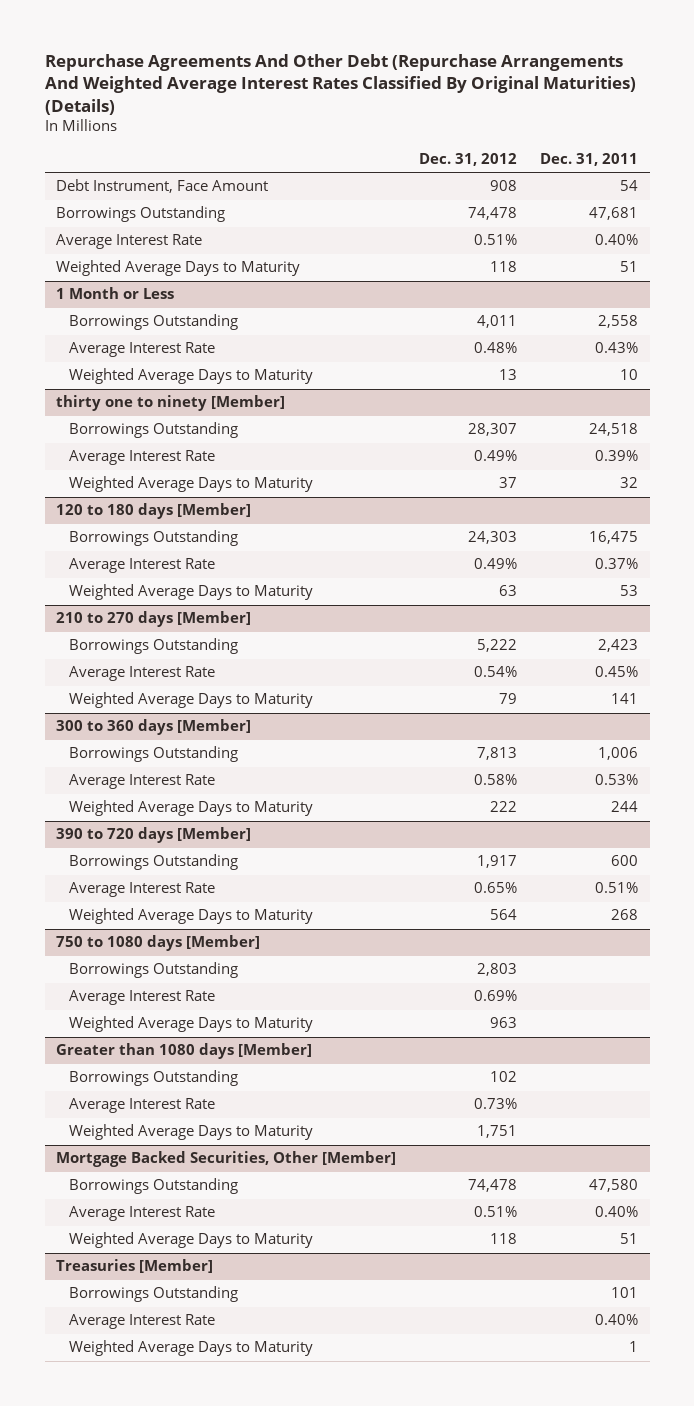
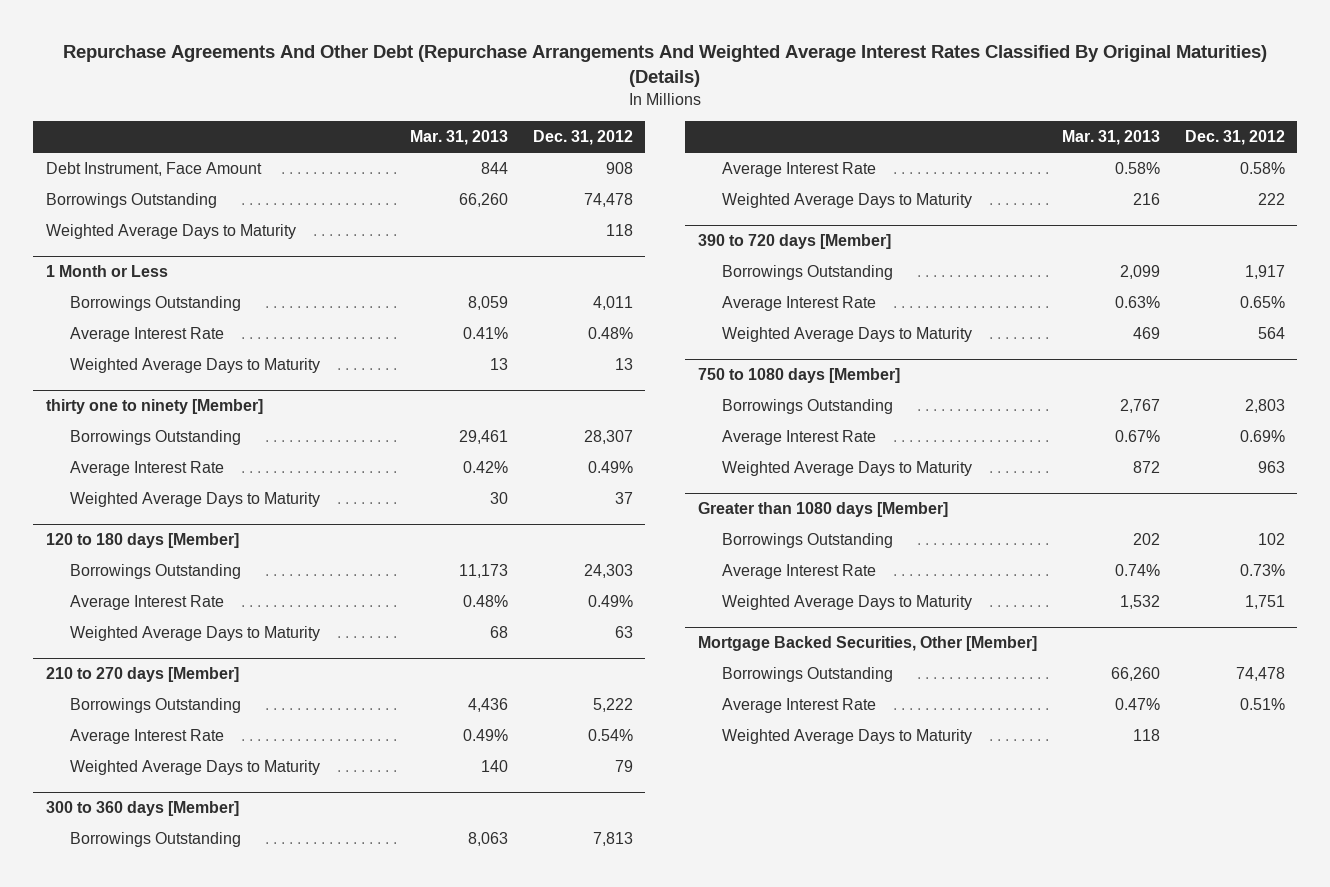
- | Dec. 31, 2012 | Dec. 31, 2011
+ | Mar. 31, 2013 | Dec. 31, 2012
- Average Interest Rate | 0.51% | 0.40%
@ Mortgage Backed Securities, Other [Member]
- Weighted Average Days to Maturity | 118 | 51
- Treasuries [Member]
- Borrowings Outstanding | | 101
- Average Interest Rate | | 0.40%

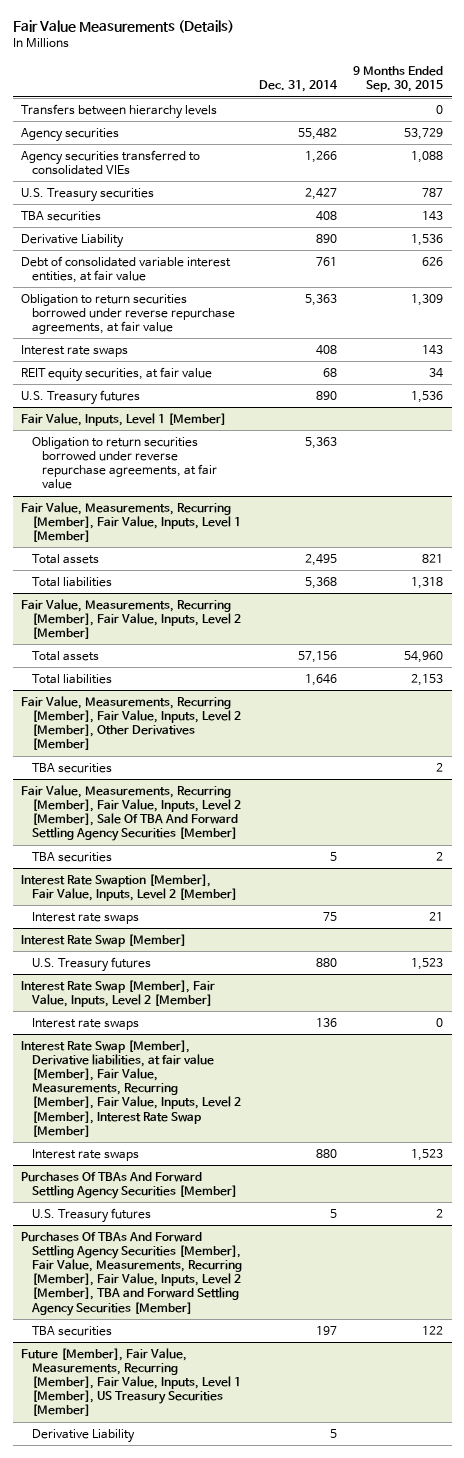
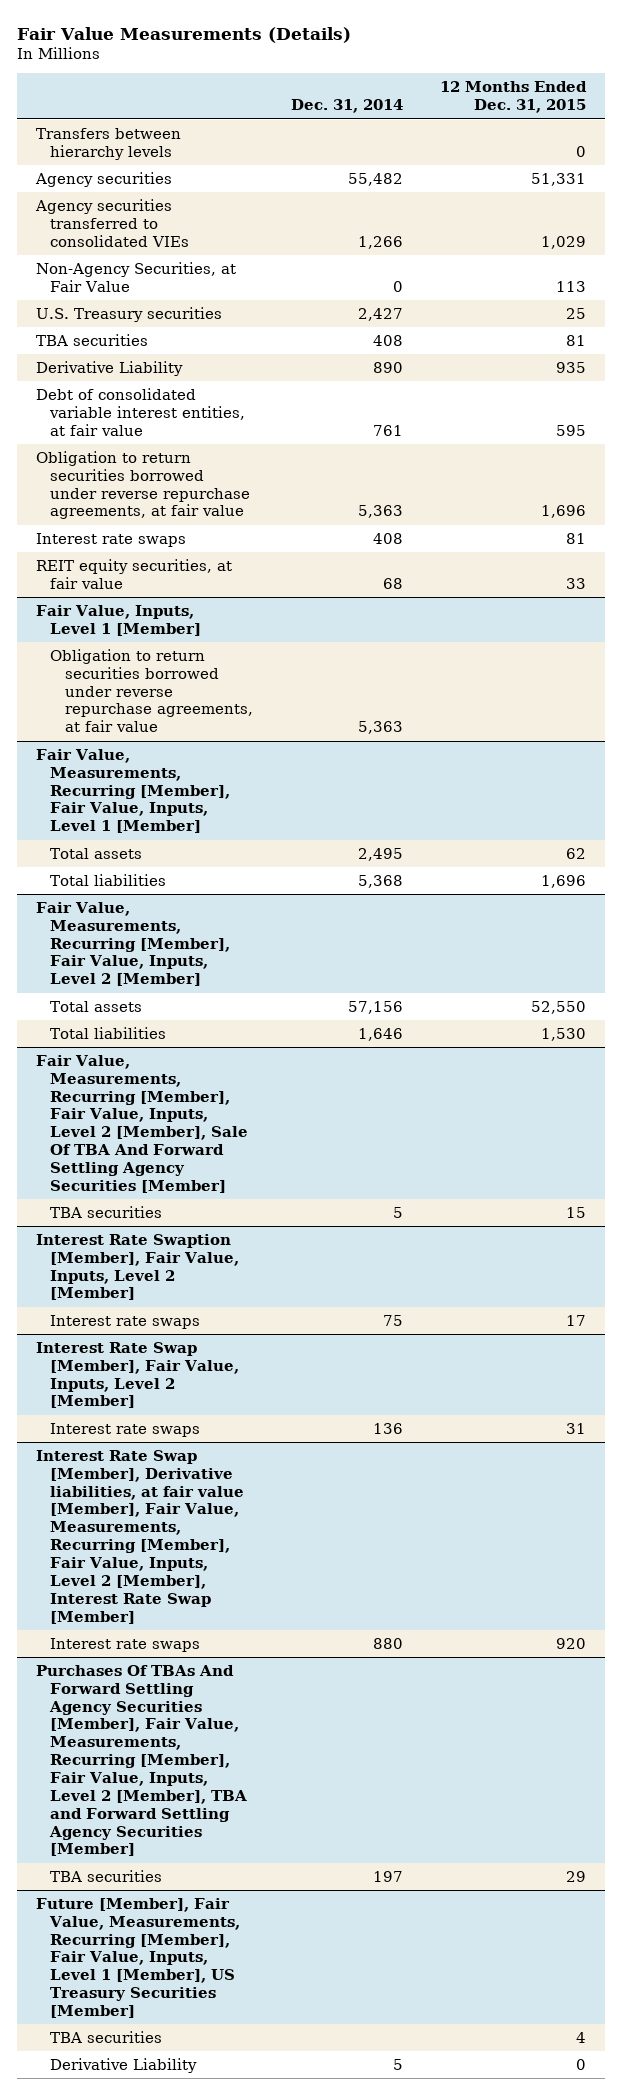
- | Dec. 31, 2014 | 9 Months Ended Sep. 30, 2015
+ | Dec. 31, 2014 | 12 Months Ended Dec. 31, 2015
+ Non-Agency Securities, at Fair Value | 0 | 113
- U.S. Treasury futures | 890 | 1,536
- Fair Value, Measurements, Recurring [Member], Fair Value, Inputs, Level 2 [Member], Other Derivatives [Member]
- TBA securities | | 2
- Interest Rate Swap [Member]
- U.S. Treasury futures | 880 | 1,523
- Purchases Of TBAs And Forward Settling Agency Securities [Member]
- U.S. Treasury futures | 5 | 2
@ Future [Member], Fair Value, Measurements, Recurring [Member], Fair Value, Inputs, Level 1 [Member], US Treasury Securities [Member]
+ TBA securities | | 4

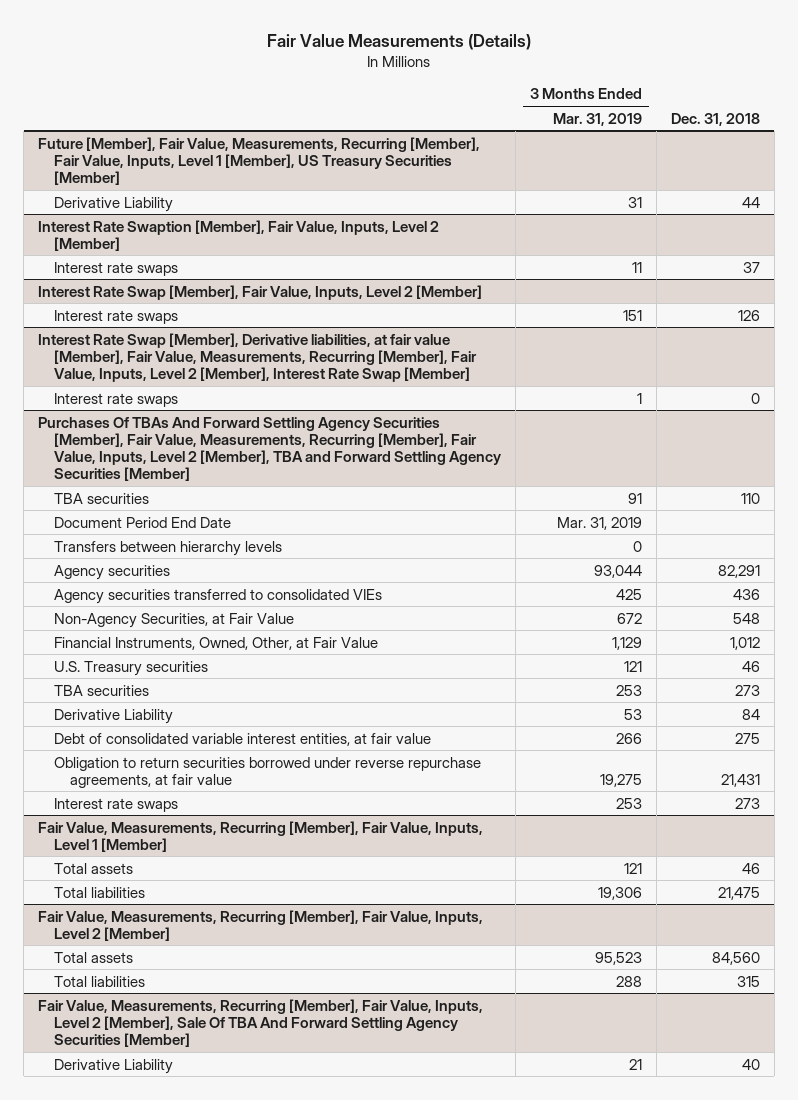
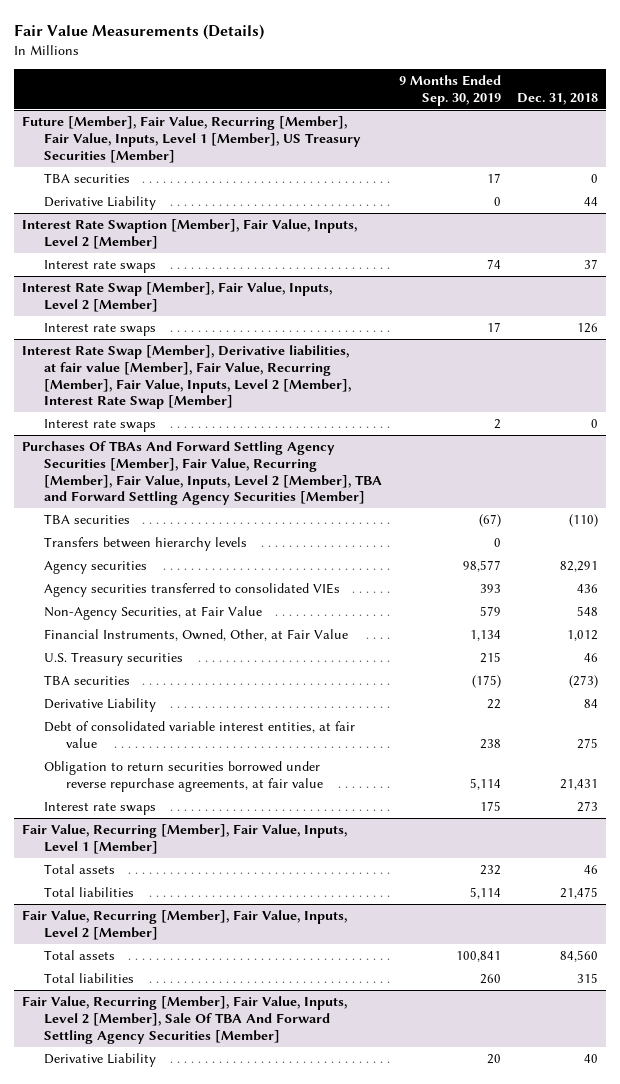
- | 3 Months Ended Mar. 31, 2019 | Dec. 31, 2018
+ | 9 Months Ended Sep. 30, 2019 | Dec. 31, 2018
- Future [Member], Fair Value, Measurements, Recurring [Member], Fair Value, Inputs, Level 1 [Member], US Treasury Securities [Member]
+ Future [Member], Fair Value, Recurring [Member], Fair Value, Inputs, Level 1 [Member], US Treasury Securities [Member]
+ TBA securities | 17 | 0
- Interest Rate Swap [Member], Derivative liabilities, at fair value [Member], Fair Value, Measurements, Recurring [Member], Fair Value, Inputs, Level 2 [Member], Interest Rate Swap [Member]
+ Interest Rate Swap [Member], Derivative liabilities, at fair value [Member], Fair Value, Recurring [Member], Fair Value, Inputs, Level 2 [Member], Interest Rate Swap [Member]
- Purchases Of TBAs And Forward Settling Agency Securities [Member], Fair Value, Measurements, Recurring [Member], Fair Value, Inputs, Level 2 [Member], TBA and Forward Settling Agency Securities [Member]
- TBA securities | 91 | 110
- Document Period End Date | Mar. 31, 2019 |
+ Purchases Of TBAs And Forward Settling Agency Securities [Member], Fair Value, Recurring [Member], Fair Value, Inputs, Level 2 [Member], TBA and Forward Settling Agency Securities [Member]
+ TBA securities | (67) | (110)
- TBA securities | 253 | 273
+ TBA securities | (175) | (273)
- Fair Value, Measurements, Recurring [Member], Fair Value, Inputs, Level 1 [Member]
+ Fair Value, Recurring [Member], Fair Value, Inputs, Level 1 [Member]
- Fair Value, Measurements, Recurring [Member], Fair Value, Inputs, Level 2 [Member]
+ Fair Value, Recurring [Member], Fair Value, Inputs, Level 2 [Member]
- Fair Value, Measurements, Recurring [Member], Fair Value, Inputs, Level 2 [Member], Sale Of TBA And Forward Settling Agency Securities [Member]
+ Fair Value, Recurring [Member], Fair Value, Inputs, Level 2 [Member], Sale Of TBA And Forward Settling Agency Securities [Member]

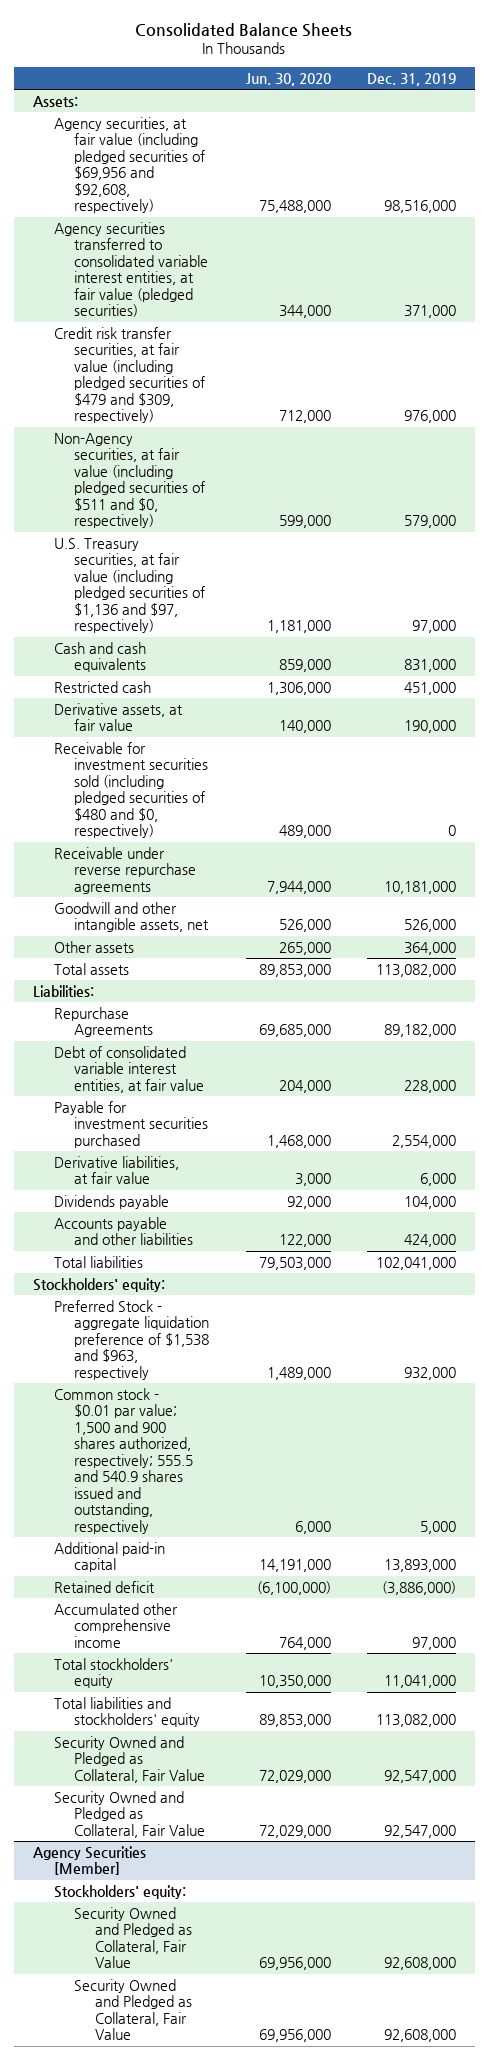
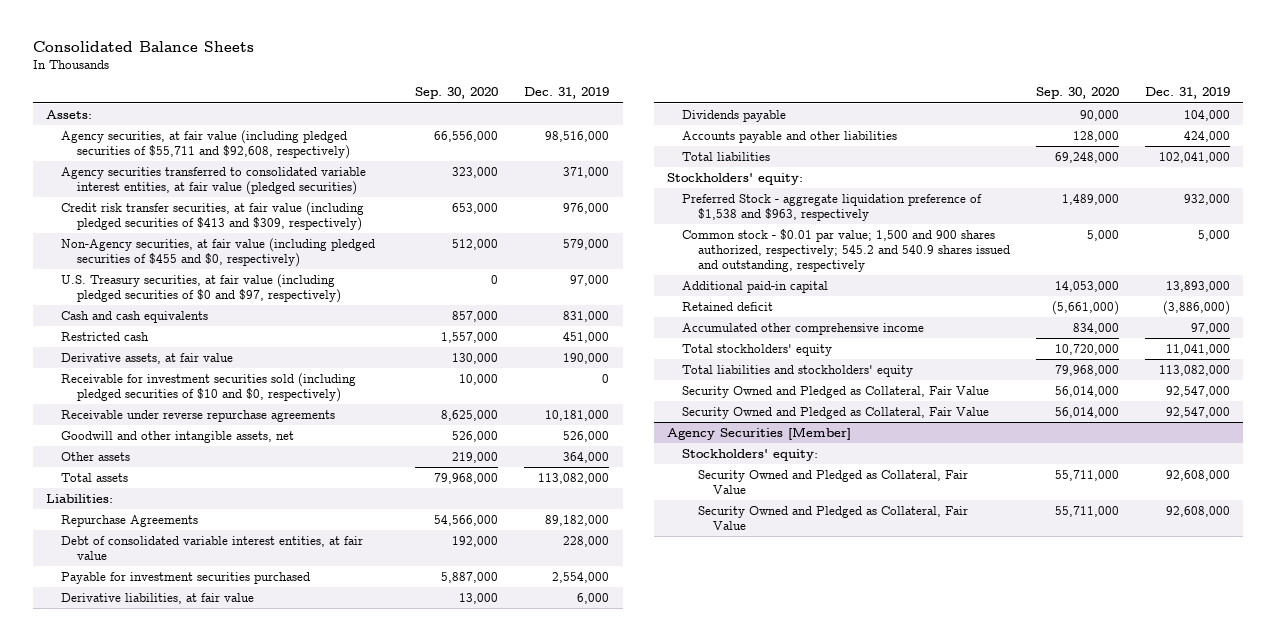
- | Jun. 30, 2020 | Dec. 31, 2019
+ | Sep. 30, 2020 | Dec. 31, 2019
- Agency securities, at fair value (including pledged securities of $69,956 and $92,608, respectively) | 75,488,000 | 98,516,000
+ Agency securities, at fair value (including pledged securities of $55,711 and $92,608, respectively) | 66,556,000 | 98,516,000
- Credit risk transfer securities, at fair value (including pledged securities of $479 and $309, respectively) | 712,000 | 976,000
- Non-Agency securities, at fair value (including pledged securities of $511 and $0, respectively) | 599,000 | 579,000
- U.S. Treasury securities, at fair value (including pledged securities of $1,136 and $97, respectively) | 1,181,000 | 97,000
+ Credit risk transfer securities, at fair value (including pledged securities of $413 and $309, respectively) | 653,000 | 976,000
+ Non-Agency securities, at fair value (including pledged securities of $455 and $0, respectively) | 512,000 | 579,000
+ U.S. Treasury securities, at fair value (including pledged securities of $0 and $97, respectively) | 0 | 97,000
- Receivable for investment securities sold (including pledged securities of $480 and $0, respectively) | 489,000 | 0
+ Receivable for investment securities sold (including pledged securities of $10 and $0, respectively) | 10,000 | 0
- Common stock - $0.01 par value; 1,500 and 900 shares authorized, respectively; 555.5 and 540.9 shares issued and outstanding, respectively | 6,000 | 5,000
+ Common stock - $0.01 par value; 1,500 and 900 shares authorized, respectively; 545.2 and 540.9 shares issued and outstanding, respectively | 5,000 | 5,000

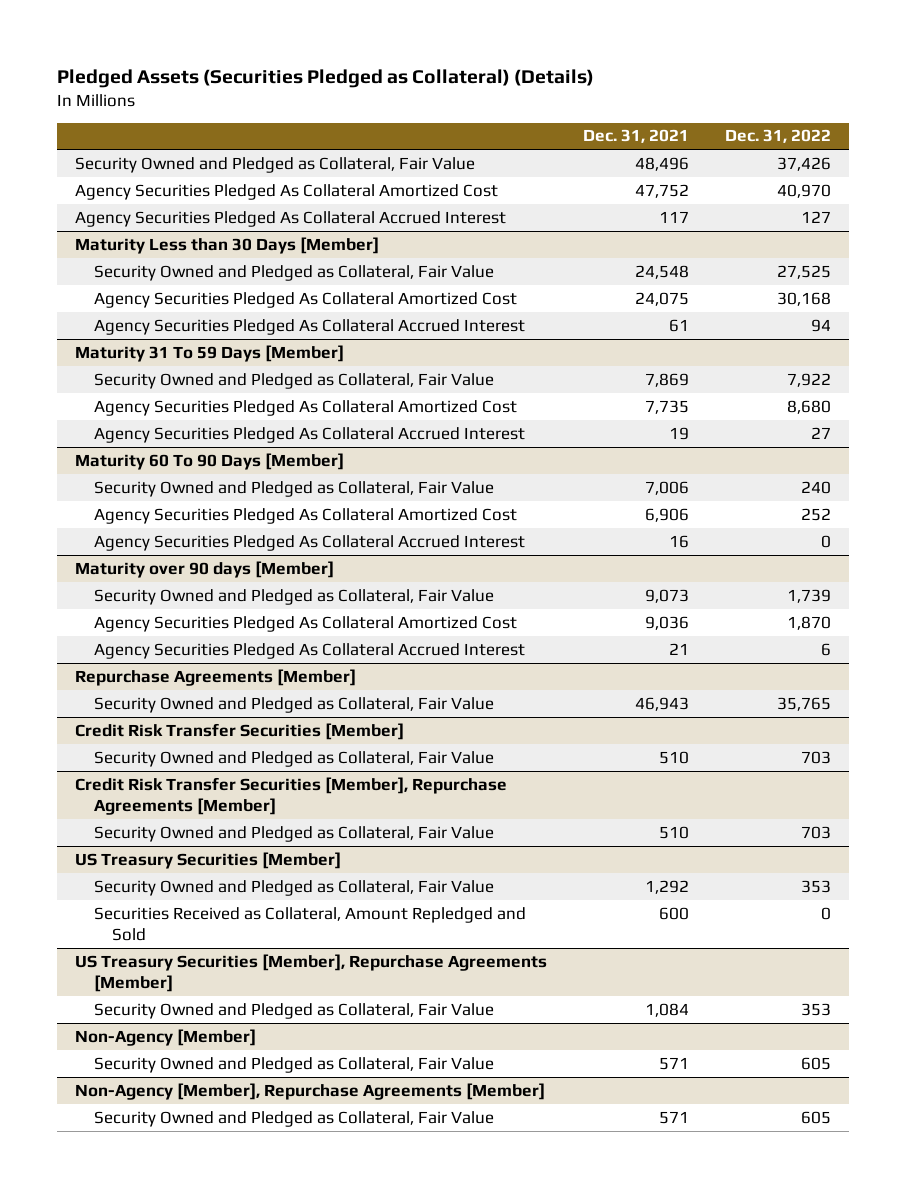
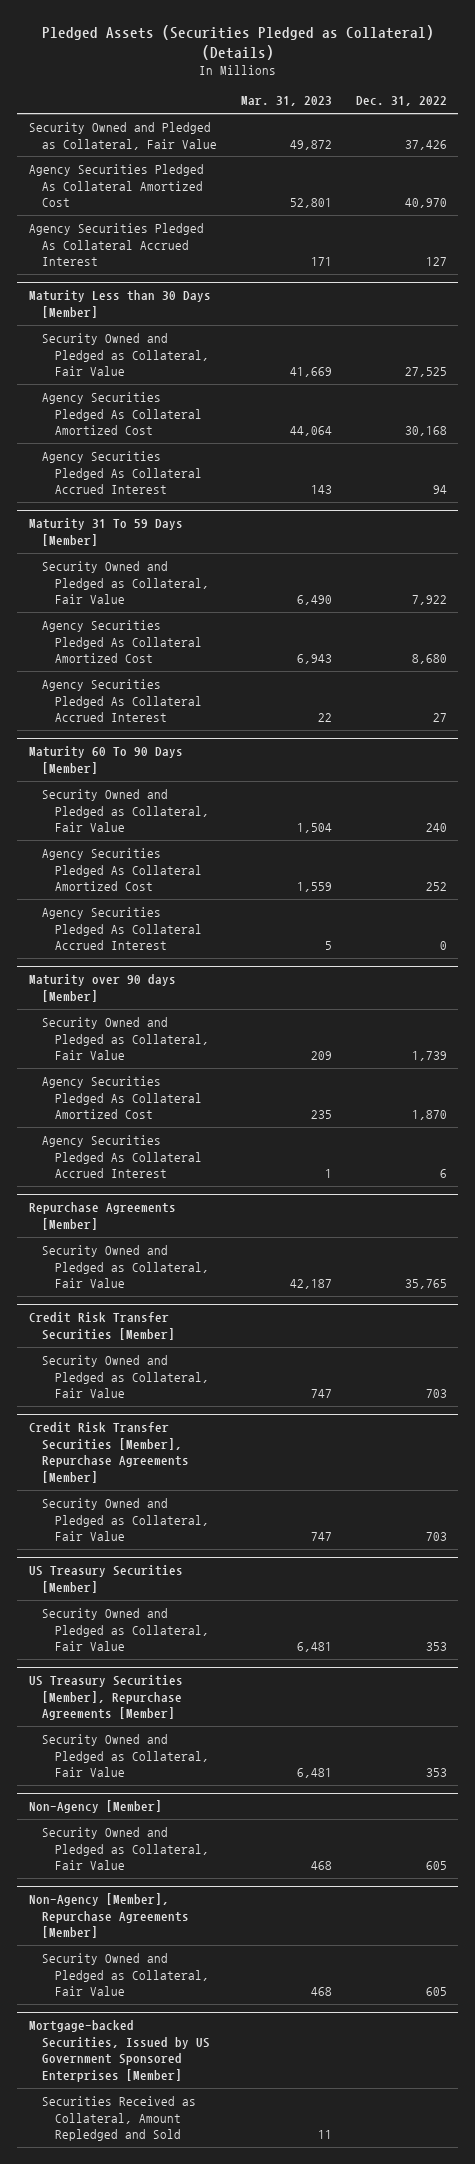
- | Dec. 31, 2021 | Dec. 31, 2022
+ | Mar. 31, 2023 | Dec. 31, 2022
@ US Treasury Securities [Member]
- Securities Received as Collateral, Amount Repledged and Sold | 600 | 0
+ Mortgage-backed Securities, Issued by US Government Sponsored Enterprises [Member]
+ Securities Received as Collateral, Amount Repledged and Sold | 11 |

